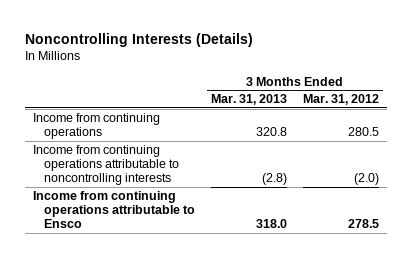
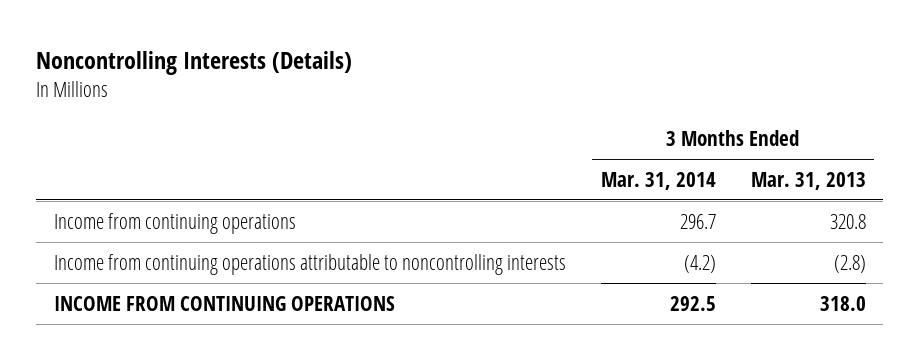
- | 3 Months Ended Mar. 31, 2013 | 3 Months Ended Mar. 31, 2012
+ | 3 Months Ended Mar. 31, 2014 | 3 Months Ended Mar. 31, 2013
- Income from continuing operations attributable to Ensco | 318.0 | 278.5
+ INCOME FROM CONTINUING OPERATIONS | 292.5 | 318.0

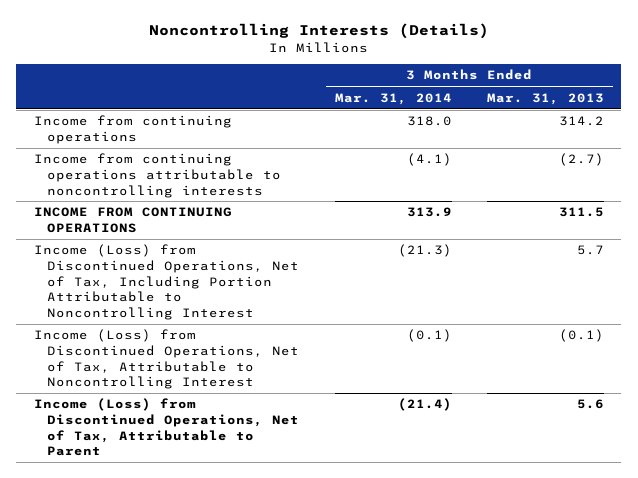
- Income from continuing operations | 296.7 | 320.8
- Income from continuing operations attributable to noncontrolling interests | (4.2) | (2.8)
- INCOME FROM CONTINUING OPERATIONS | 292.5 | 318.0
+ Income from continuing operations | 318.0 | 314.2
+ Income from continuing operations attributable to noncontrolling interests | (4.1) | (2.7)
+ INCOME FROM CONTINUING OPERATIONS | 313.9 | 311.5
+ Income (Loss) from Discontinued Operations, Net of Tax, Including Portion Attributable to Noncontrolling Interest | (21.3) | 5.7
+ Income (Loss) from Discontinued Operations, Net of Tax, Attributable to Noncontrolling Interest | (0.1) | (0.1)
+ Income (Loss) from Discontinued Operations, Net of Tax, Attributable to Parent | (21.4) | 5.6

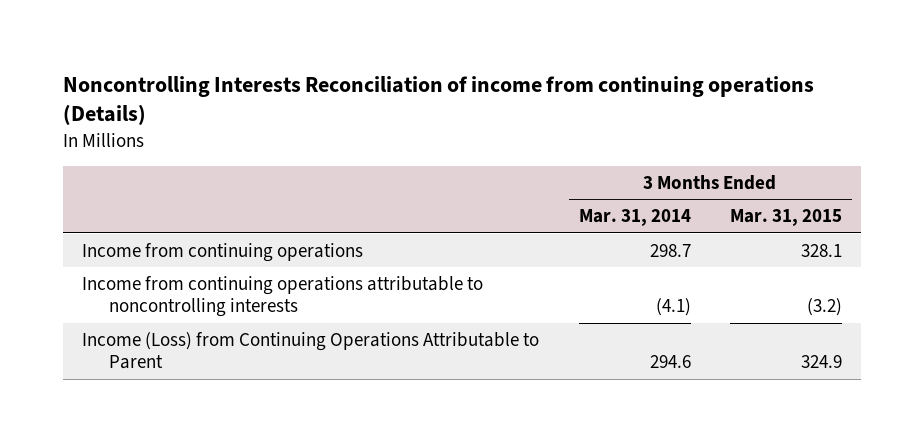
- Noncontrolling Interests (Details)
+ Noncontrolling Interests Reconciliation of income from continuing operations (Details)
- | 3 Months Ended Mar. 31, 2014 | 3 Months Ended Mar. 31, 2013
+ | 3 Months Ended Mar. 31, 2014 | 3 Months Ended Mar. 31, 2015
- Income from continuing operations | 318.0 | 314.2
+ Income from continuing operations | 298.7 | 328.1
- INCOME FROM CONTINUING OPERATIONS | 313.9 | 311.5
- Income (Loss) from Discontinued Operations, Net of Tax, Including Portion Attributable to Noncontrolling Interest | (21.3) | 5.7
- Income (Loss) from Discontinued Operations, Net of Tax, Attributable to Noncontrolling Interest | (0.1) | (0.1)
- Income (Loss) from Discontinued Operations, Net of Tax, Attributable to Parent | (21.4) | 5.6
+ Income (Loss) from Continuing Operations Attributable to Parent | 294.6 | 324.9

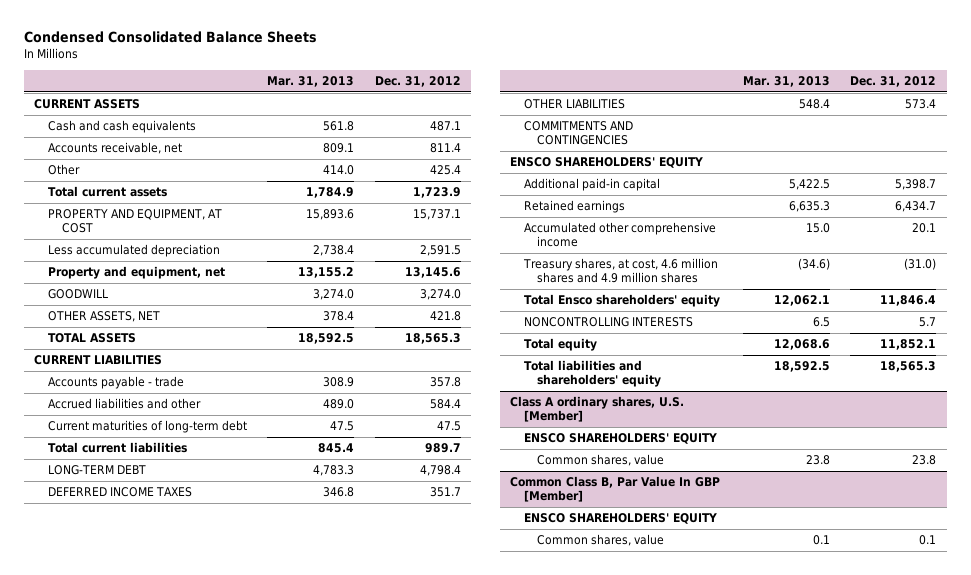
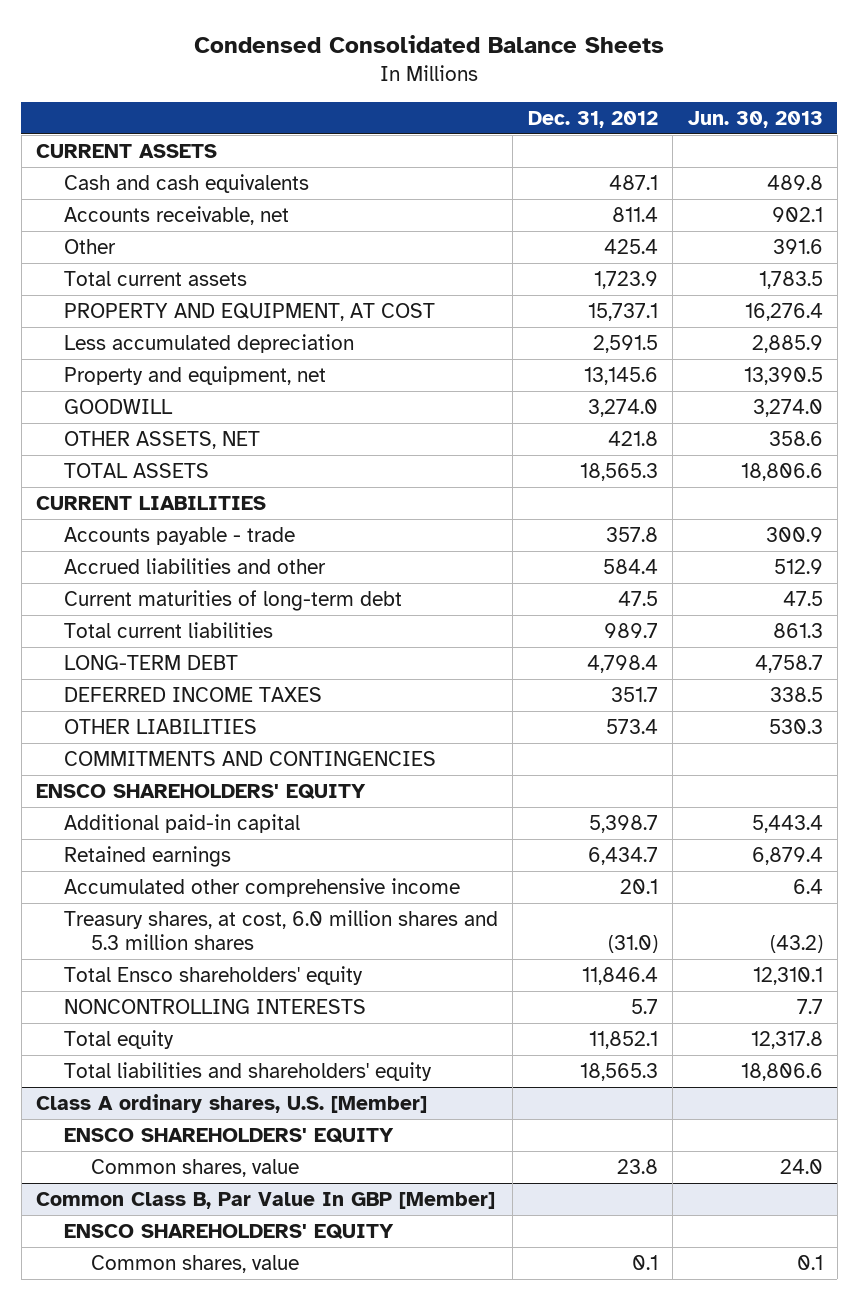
- | Mar. 31, 2013 | Dec. 31, 2012
+ | Dec. 31, 2012 | Jun. 30, 2013
- Treasury shares, at cost, 4.6 million shares and 4.9 million shares | (34.6) | (31.0)
+ Treasury shares, at cost, 6.0 million shares and 5.3 million shares | (31.0) | (43.2)

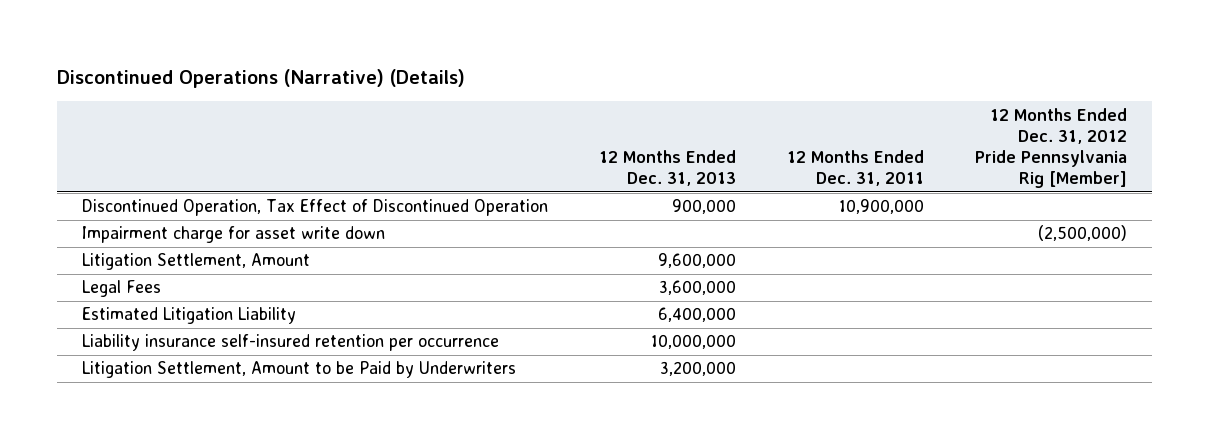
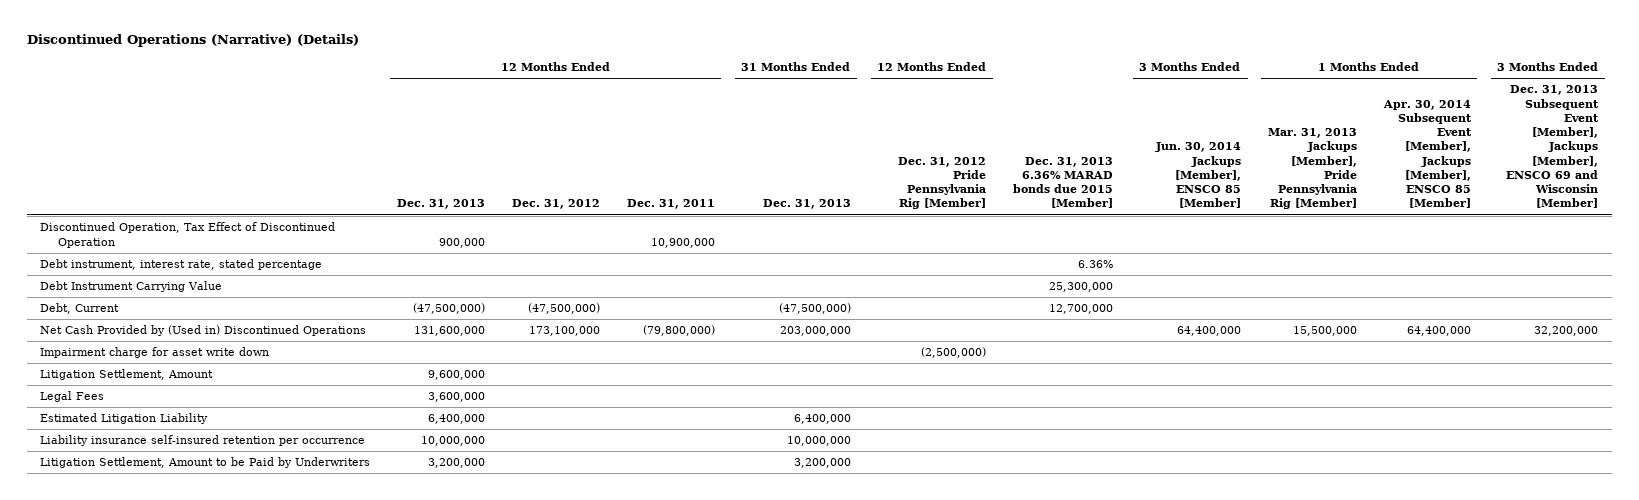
- | 12 Months Ended Dec. 31, 2013 | 12 Months Ended Dec. 31, 2011 | 12 Months Ended Dec. 31, 2012 Pride Pennsylvania Rig [Member]
+ | 12 Months Ended Dec. 31, 2013 | 12 Months Ended Dec. 31, 2012 | 12 Months Ended Dec. 31, 2011 | 31 Months Ended Dec. 31, 2013 | 12 Months Ended Dec. 31, 2012 Pride Pennsylvania Rig [Member] | Dec. 31, 2013 6.36% MARAD bonds due 2015 [Member] | 3 Months Ended Jun. 30, 2014 Jackups [Member], ENSCO 85 [Member] | 1 Months Ended Mar. 31, 2013 Jackups [Member], Pride Pennsylvania Rig [Member] | 1 Months Ended Apr. 30, 2014 Subsequent Event [Member], Jackups [Member], ENSCO 85 [Member] | 3 Months Ended Dec. 31, 2013 Subsequent Event [Member], Jackups [Member], ENSCO 69 and Wisconsin [Member]
+ Debt instrument, interest rate, stated percentage | | | | | | 6.36% | | | |
+ Debt Instrument Carrying Value | | | | | | 25,300,000 | | | |
+ Debt, Current | (47,500,000) | (47,500,000) | | (47,500,000) | | 12,700,000 | | | |
+ Net Cash Provided by (Used in) Discontinued Operations | 131,600,000 | 173,100,000 | (79,800,000) | 203,000,000 | | | 64,400,000 | 15,500,000 | 64,400,000 | 32,200,000

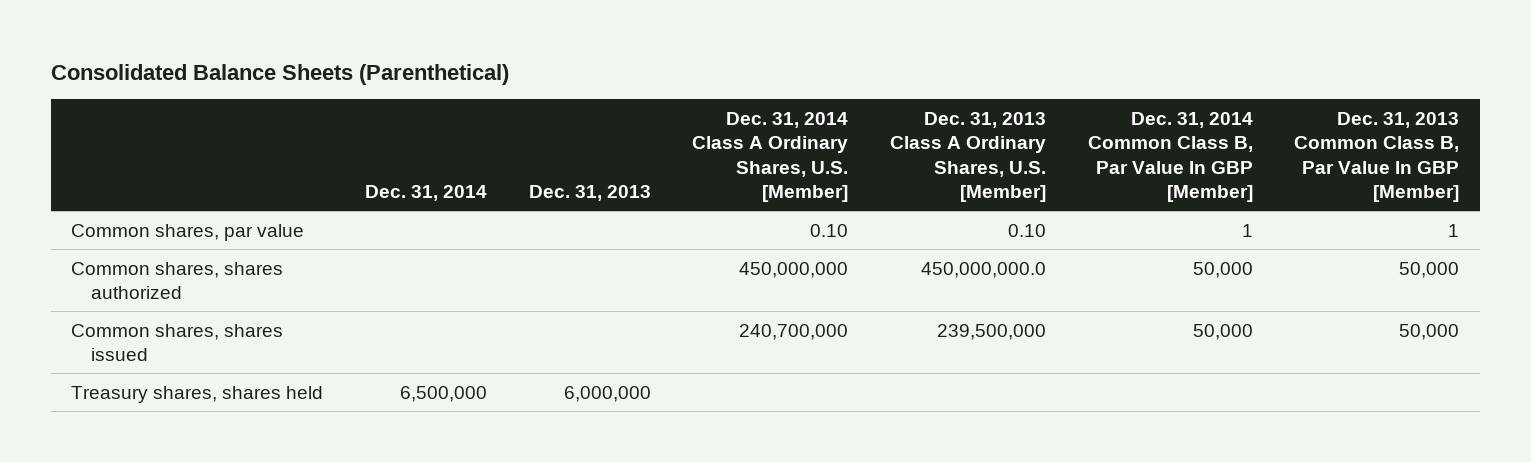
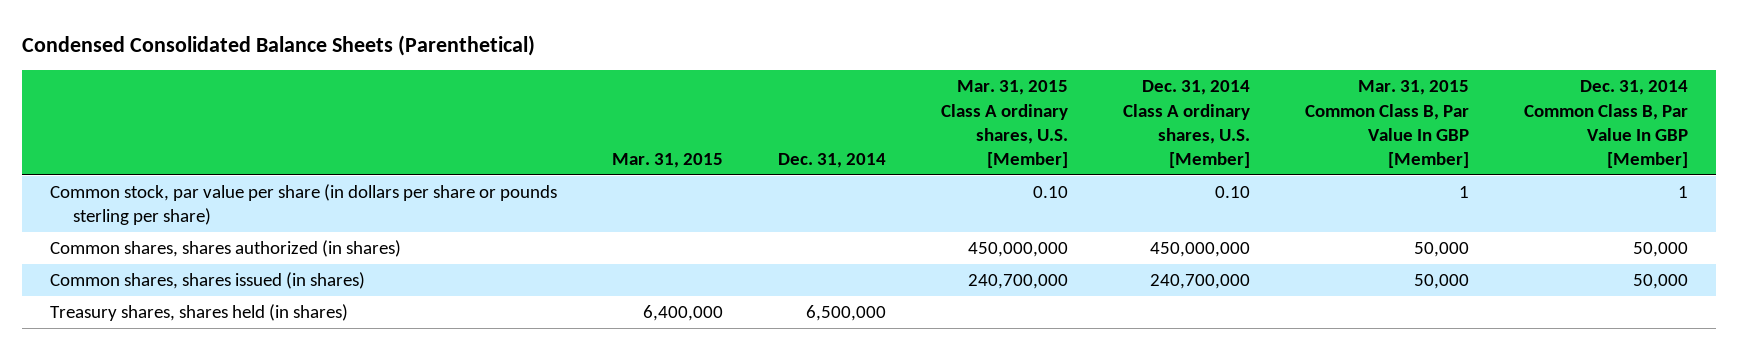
- Consolidated Balance Sheets (Parenthetical)
+ Condensed Consolidated Balance Sheets (Parenthetical)
- | Dec. 31, 2014 | Dec. 31, 2013 | Dec. 31, 2014 Class A Ordinary Shares, U.S. [Member] | Dec. 31, 2013 Class A Ordinary Shares, U.S. [Member] | Dec. 31, 2014 Common Class B, Par Value In GBP [Member] | Dec. 31, 2013 Common Class B, Par Value In GBP [Member]
+ | Mar. 31, 2015 | Dec. 31, 2014 | Mar. 31, 2015 Class A ordinary shares, U.S. [Member] | Dec. 31, 2014 Class A ordinary shares, U.S. [Member] | Mar. 31, 2015 Common Class B, Par Value In GBP [Member] | Dec. 31, 2014 Common Class B, Par Value In GBP [Member]
- Common shares, par value | | | 0.10 | 0.10 | 1 | 1
- Common shares, shares authorized | | | 450,000,000 | 450,000,000.0 | 50,000 | 50,000
- Common shares, shares issued | | | 240,700,000 | 239,500,000 | 50,000 | 50,000
- Treasury shares, shares held | 6,500,000 | 6,000,000 | | | |
+ Common stock, par value per share (in dollars per share or pounds sterling per share) | | | 0.10 | 0.10 | 1 | 1
+ Common shares, shares authorized (in shares) | | | 450,000,000 | 450,000,000 | 50,000 | 50,000
+ Common shares, shares issued (in shares) | | | 240,700,000 | 240,700,000 | 50,000 | 50,000
+ Treasury shares, shares held (in shares) | 6,400,000 | 6,500,000 | | | |

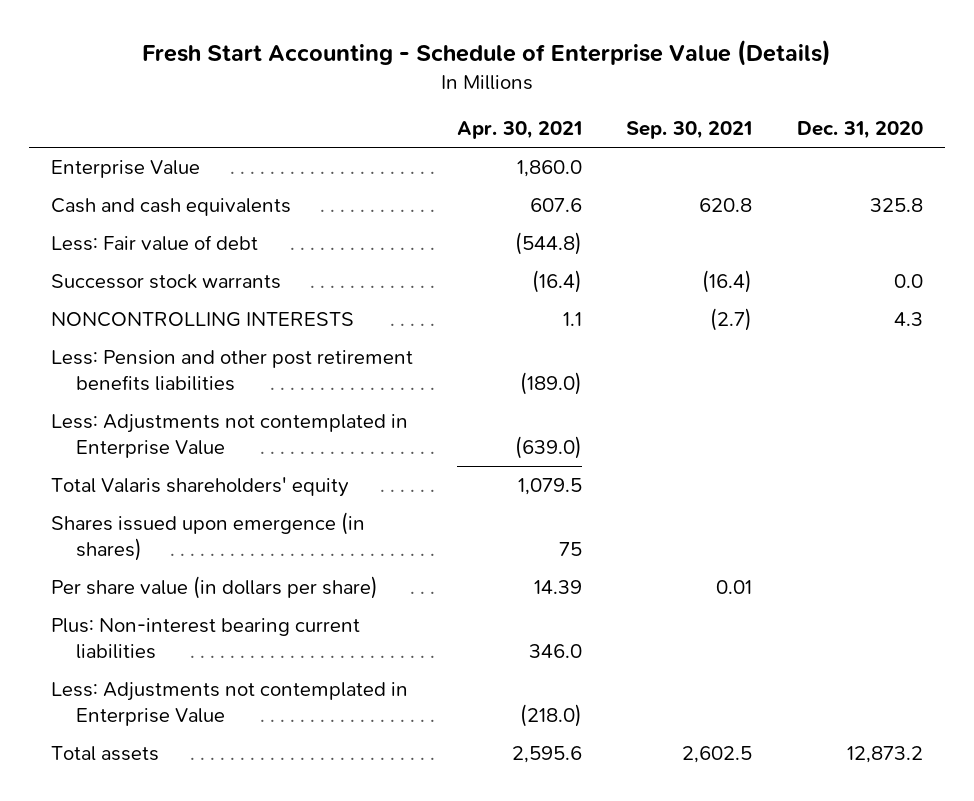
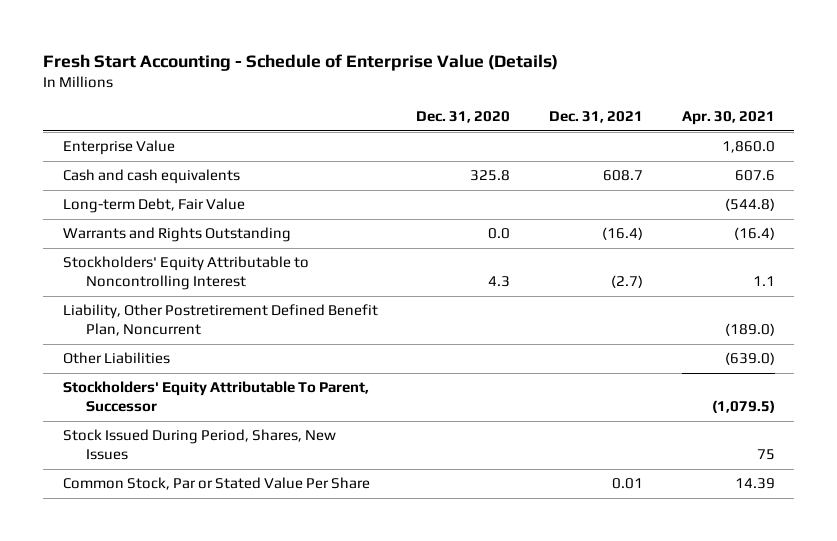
- | Apr. 30, 2021 | Sep. 30, 2021 | Dec. 31, 2020
+ | Dec. 31, 2020 | Dec. 31, 2021 | Apr. 30, 2021
- Less: Fair value of debt | (544.8) | |
- Successor stock warrants | (16.4) | (16.4) | 0.0
- NONCONTROLLING INTERESTS | 1.1 | (2.7) | 4.3
- Less: Pension and other post retirement benefits liabilities | (189.0) | |
- Less: Adjustments not contemplated in Enterprise Value | (639.0) | |
- Total Valaris shareholders' equity | 1,079.5 | |
- Shares issued upon emergence (in shares) | 75 | |
- Per share value (in dollars per share) | 14.39 | 0.01 |
- Plus: Non-interest bearing current liabilities | 346.0 | |
- Less: Adjustments not contemplated in Enterprise Value | (218.0) | |
- Total assets | 2,595.6 | 2,602.5 | 12,873.2
+ Long-term Debt, Fair Value | | | (544.8)
+ Warrants and Rights Outstanding | 0.0 | (16.4) | (16.4)
+ Stockholders' Equity Attributable to Noncontrolling Interest | 4.3 | (2.7) | 1.1
+ Liability, Other Postretirement Defined Benefit Plan, Noncurrent | | | (189.0)
+ Other Liabilities | | | (639.0)
+ Stockholders' Equity Attributable To Parent, Successor | | | (1,079.5)
+ Stock Issued During Period, Shares, New Issues | | | 75
+ Common Stock, Par or Stated Value Per Share | | 0.01 | 14.39

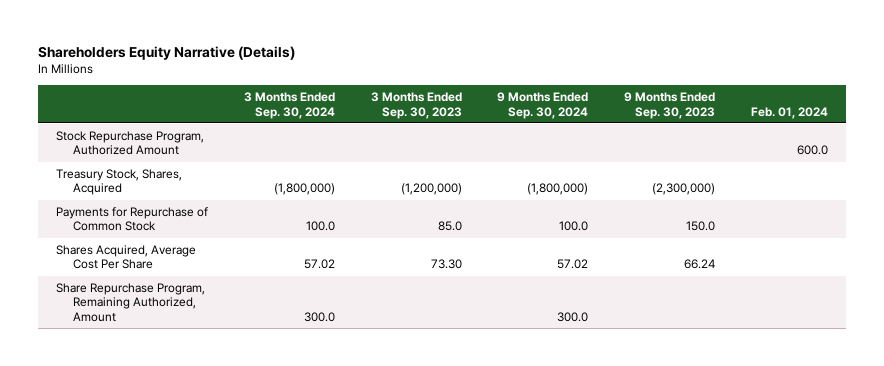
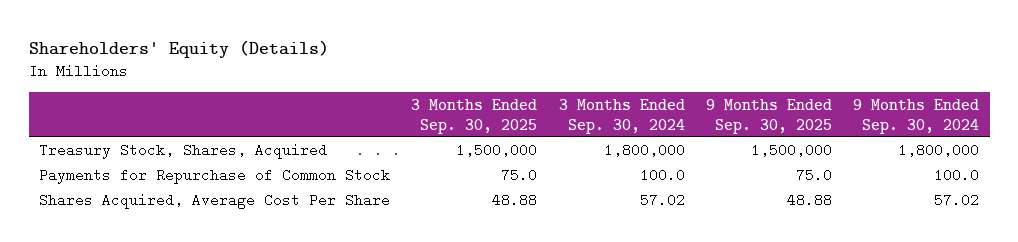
- Shareholders Equity Narrative (Details)
+ Shareholders' Equity (Details)
- | 3 Months Ended Sep. 30, 2024 | 3 Months Ended Sep. 30, 2023 | 9 Months Ended Sep. 30, 2024 | 9 Months Ended Sep. 30, 2023 | Feb. 01, 2024
+ | 3 Months Ended Sep. 30, 2025 | 3 Months Ended Sep. 30, 2024 | 9 Months Ended Sep. 30, 2025 | 9 Months Ended Sep. 30, 2024
- Stock Repurchase Program, Authorized Amount | | | | | 600.0
- Treasury Stock, Shares, Acquired | (1,800,000) | (1,200,000) | (1,800,000) | (2,300,000) |
+ Treasury Stock, Shares, Acquired | 1,500,000 | 1,800,000 | 1,500,000 | 1,800,000
- Share Repurchase Program, Remaining Authorized, Amount | 300.0 | | 300.0 | |

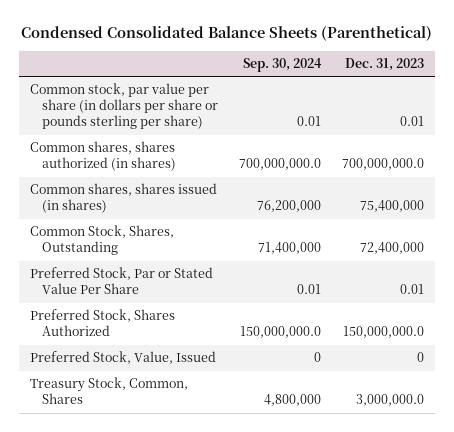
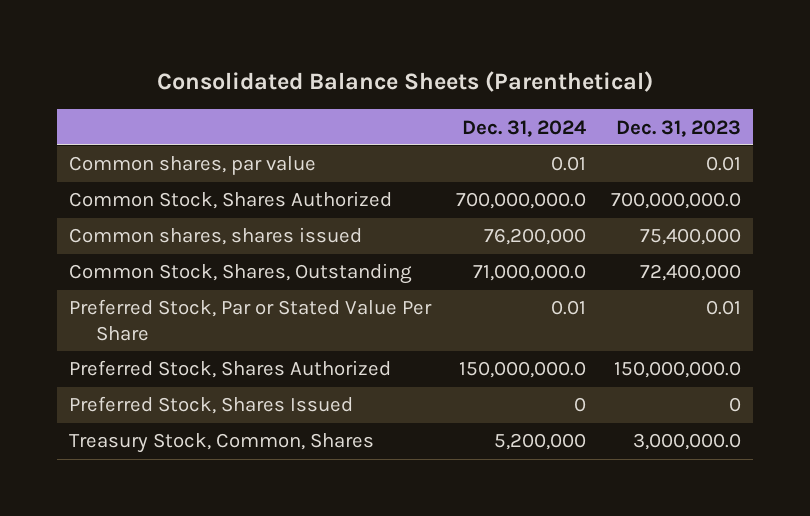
- Condensed Consolidated Balance Sheets (Parenthetical)
+ Consolidated Balance Sheets (Parenthetical)
- | Sep. 30, 2024 | Dec. 31, 2023
+ | Dec. 31, 2024 | Dec. 31, 2023
- Common stock, par value per share (in dollars per share or pounds sterling per share) | 0.01 | 0.01
- Common shares, shares authorized (in shares) | 700,000,000.0 | 700,000,000.0
- Common shares, shares issued (in shares) | 76,200,000 | 75,400,000
+ Common shares, par value | 0.01 | 0.01
+ Common Stock, Shares Authorized | 700,000,000.0 | 700,000,000.0
+ Common shares, shares issued | 76,200,000 | 75,400,000
- Preferred Stock, Value, Issued | 0 | 0
+ Preferred Stock, Shares Issued | 0 | 0

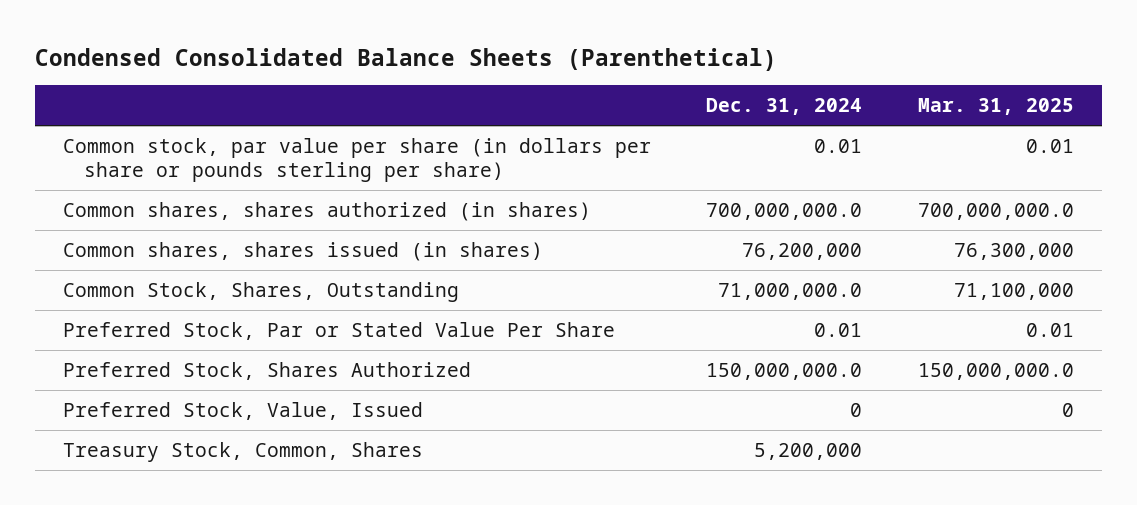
- Consolidated Balance Sheets (Parenthetical)
+ Condensed Consolidated Balance Sheets (Parenthetical)
- | Dec. 31, 2024 | Dec. 31, 2023
+ | Dec. 31, 2024 | Mar. 31, 2025
- Common shares, par value | 0.01 | 0.01
- Common Stock, Shares Authorized | 700,000,000.0 | 700,000,000.0
- Common shares, shares issued | 76,200,000 | 75,400,000
+ Common stock, par value per share (in dollars per share or pounds sterling per share) | 0.01 | 0.01
+ Common shares, shares authorized (in shares) | 700,000,000.0 | 700,000,000.0
+ Common shares, shares issued (in shares) | 76,200,000 | 76,300,000
- Preferred Stock, Shares Issued | 0 | 0
+ Preferred Stock, Value, Issued | 0 | 0

